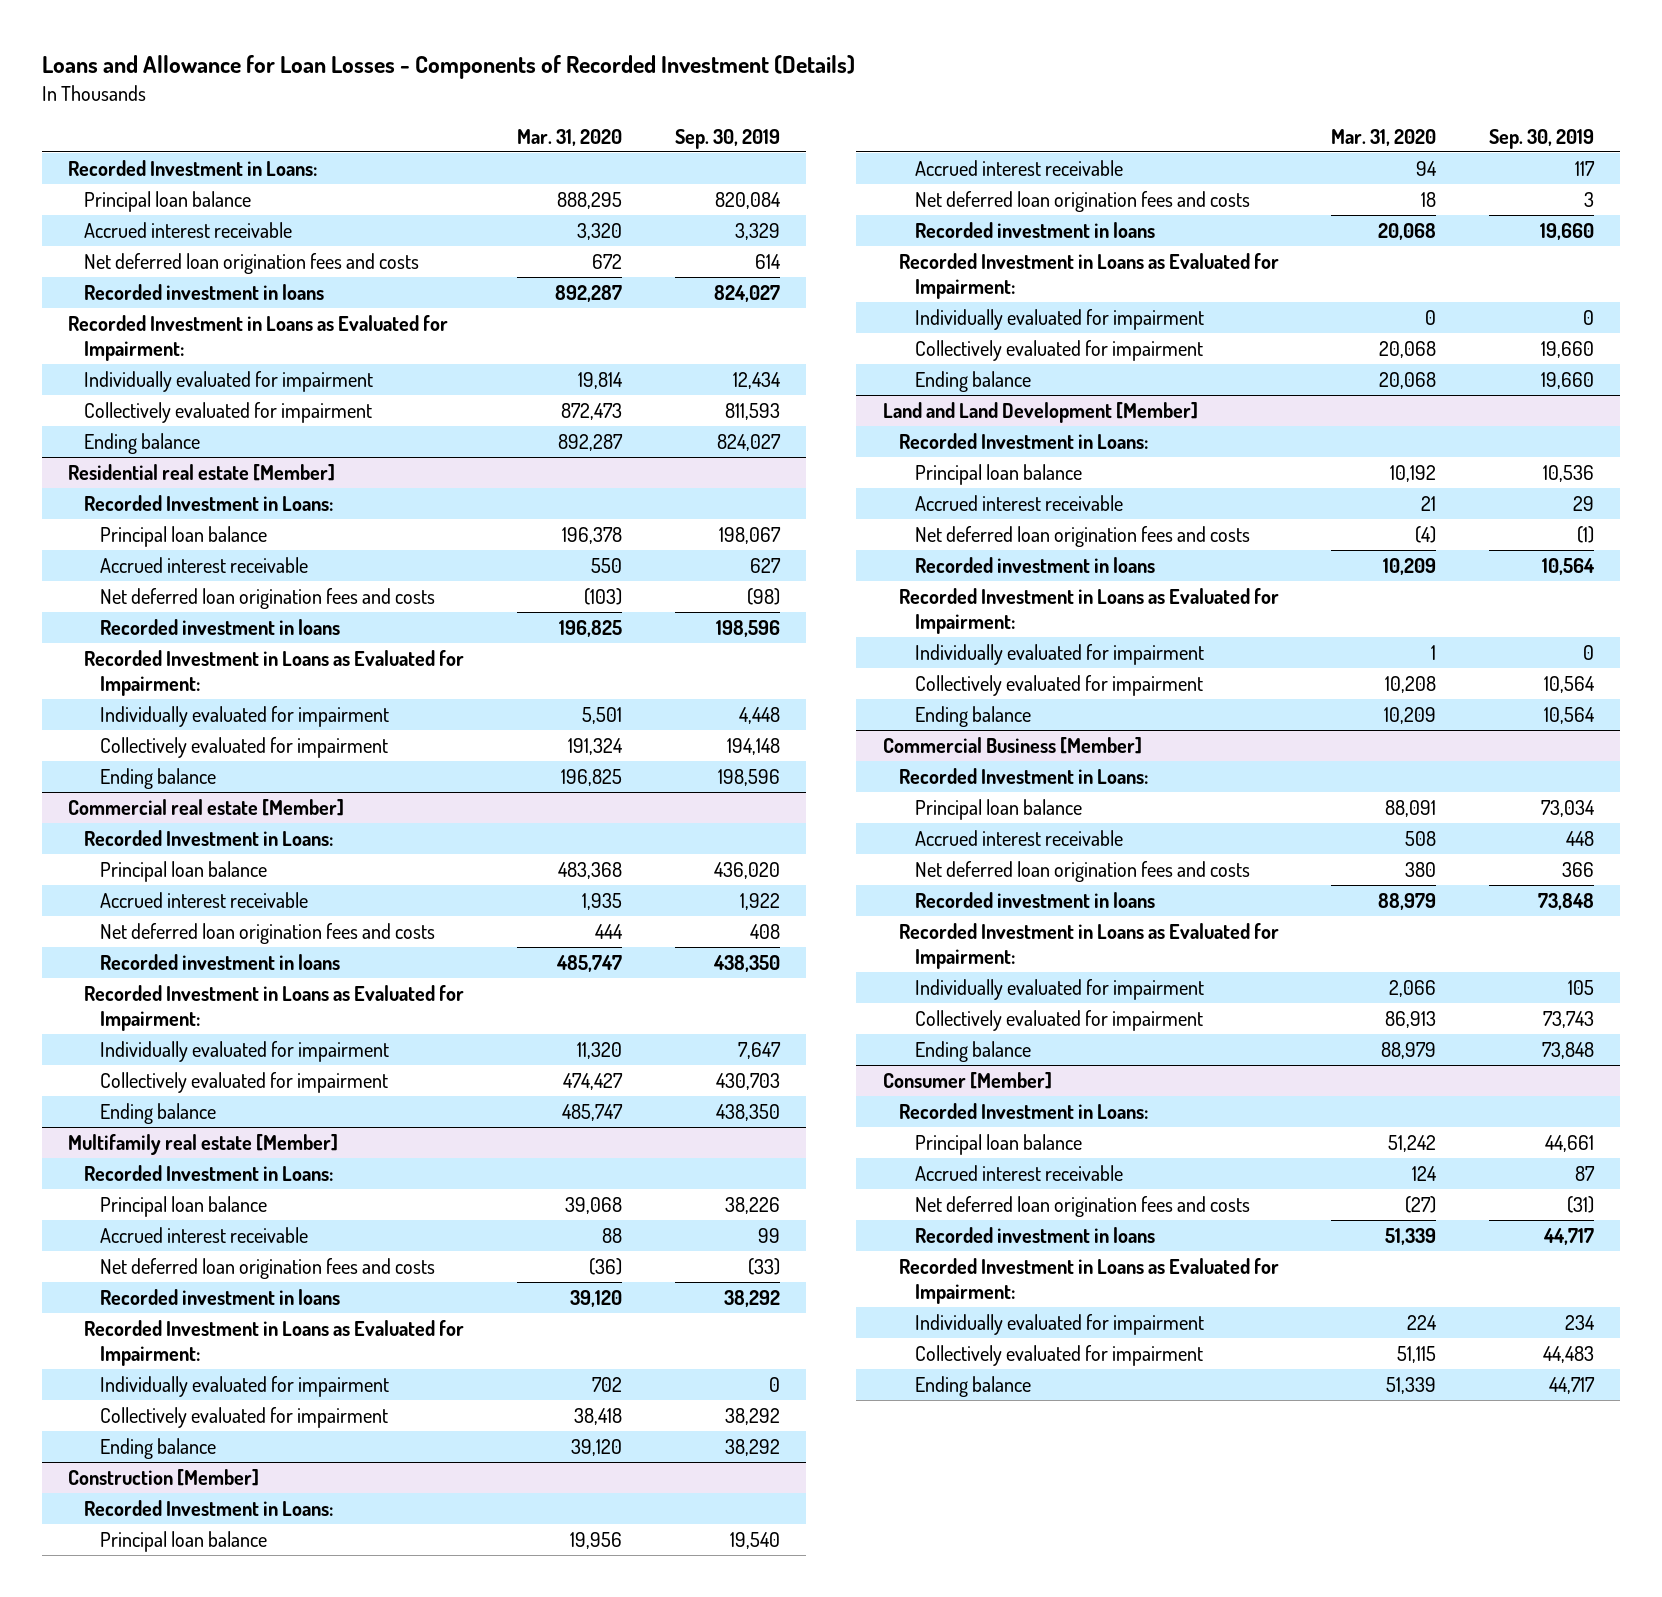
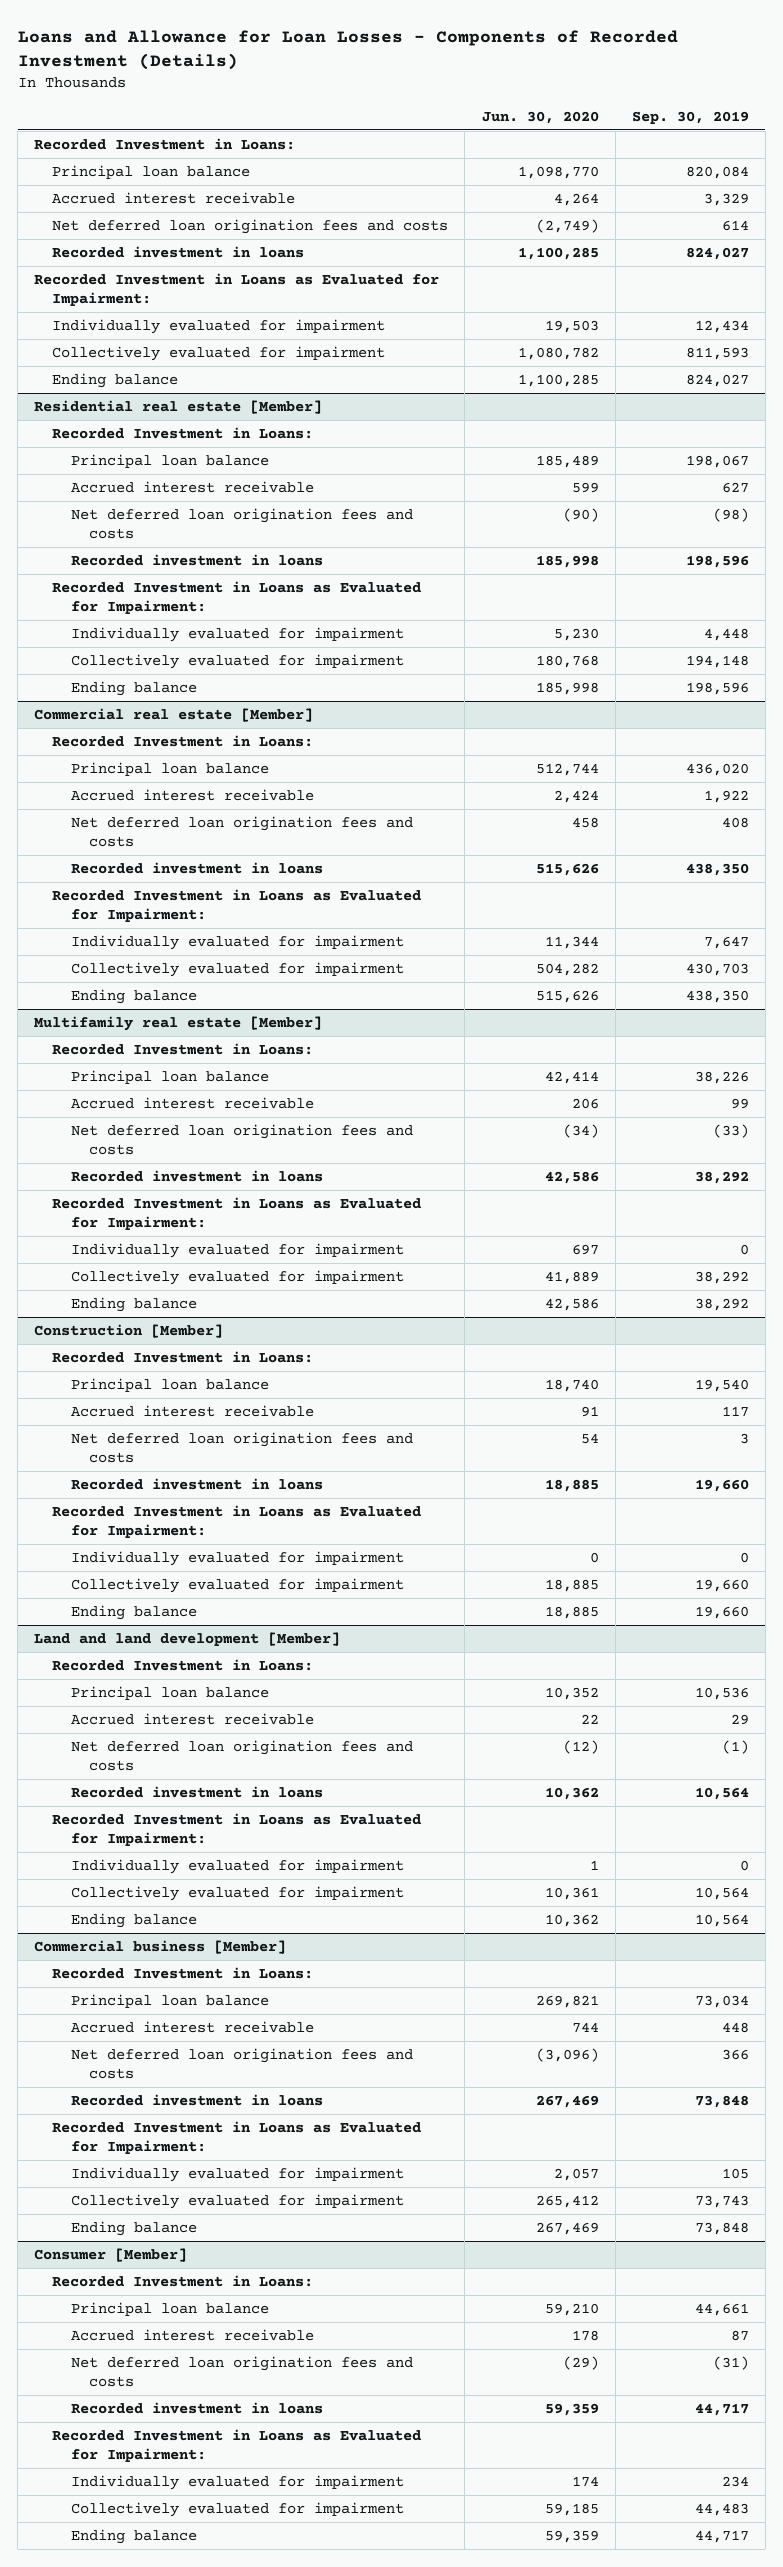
- | Mar. 31, 2020 | Sep. 30, 2019
+ | Jun. 30, 2020 | Sep. 30, 2019
- Land and Land Development [Member]
+ Land and land development [Member]
- Commercial Business [Member]
+ Commercial business [Member]

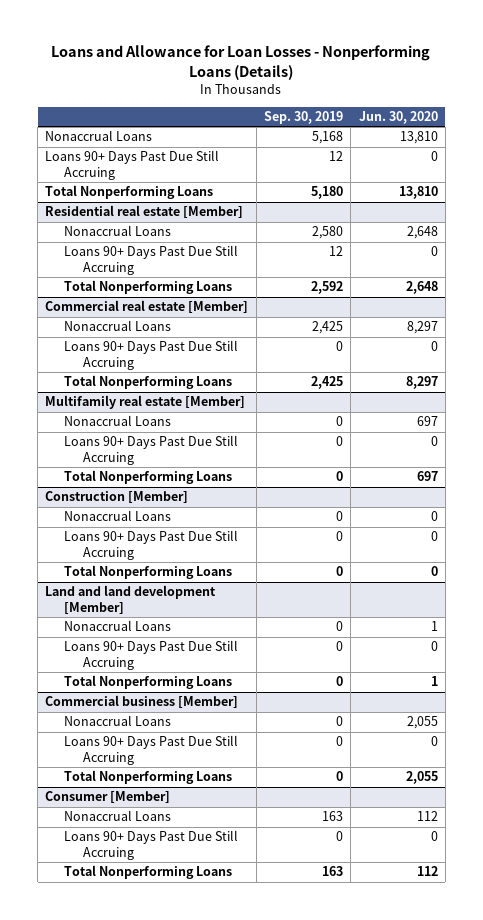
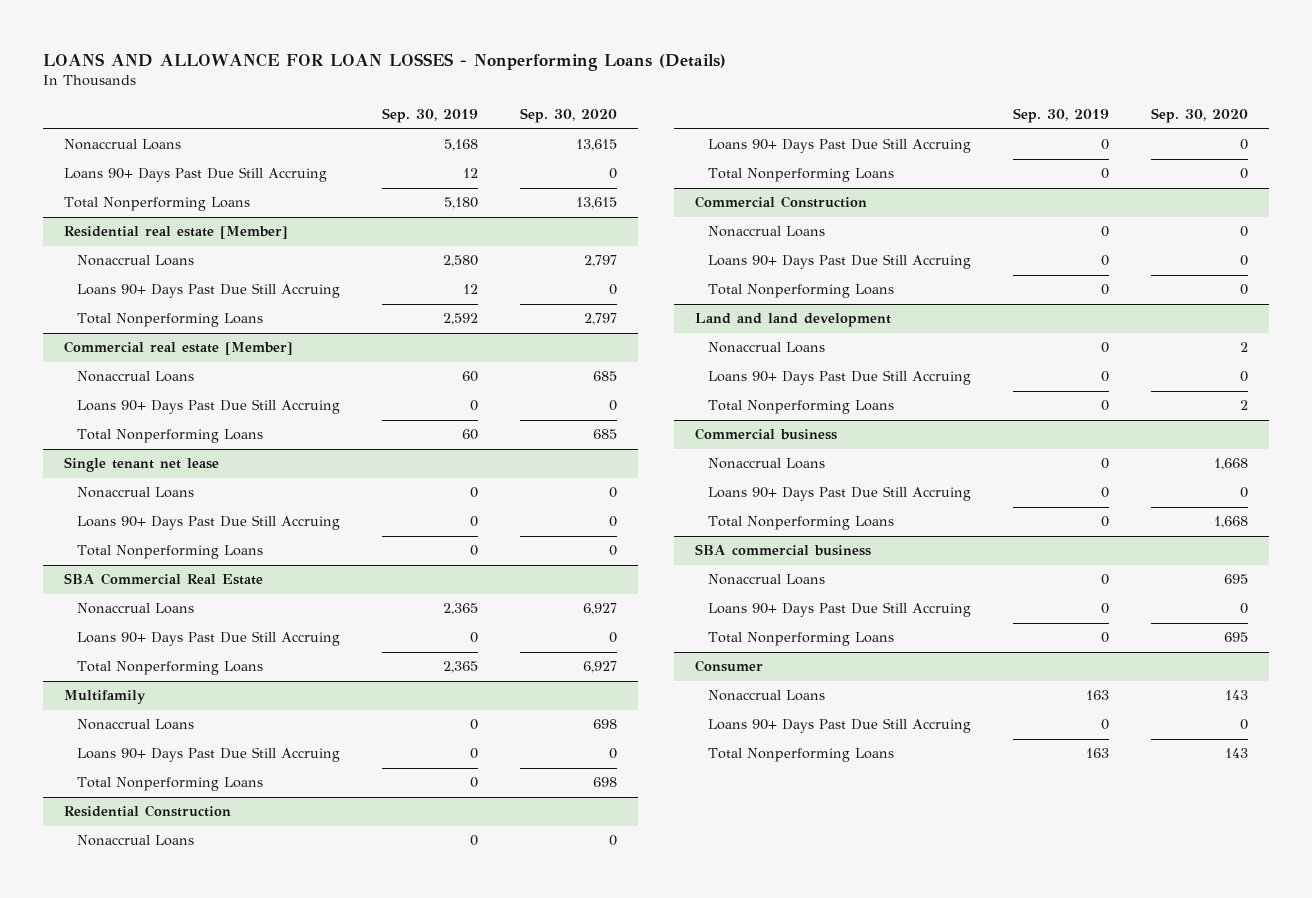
- Loans and Allowance for Loan Losses - Nonperforming Loans (Details)
+ LOANS AND ALLOWANCE FOR LOAN LOSSES - Nonperforming Loans (Details)
- | Sep. 30, 2019 | Jun. 30, 2020
+ | Sep. 30, 2019 | Sep. 30, 2020
@ Commercial real estate [Member]
- Nonaccrual Loans | 2,425 | 8,297
+ Nonaccrual Loans | 60 | 685
- Total Nonperforming Loans | 2,425 | 8,297
- Multifamily real estate [Member]
@ Commercial real estate [Member]
+ Total Nonperforming Loans | 60 | 685
+ Single tenant net lease
- Construction [Member]
+ SBA Commercial Real Estate
+ Nonaccrual Loans | 2,365 | 6,927
+ Loans 90+ Days Past Due Still Accruing | 0 | 0
+ Total Nonperforming Loans | 2,365 | 6,927
+ Multifamily
- Land and land development [Member]
+ Residential Construction
- Commercial business [Member]
+ Commercial Construction
- Consumer [Member]
+ Land and land development
+ Nonaccrual Loans | 0 | 2
+ Loans 90+ Days Past Due Still Accruing | 0 | 0
+ Total Nonperforming Loans | 0 | 2
+ Commercial business
+ Nonaccrual Loans | 0 | 1,668
+ Loans 90+ Days Past Due Still Accruing | 0 | 0
+ Total Nonperforming Loans | 0 | 1,668
+ SBA commercial business
+ Nonaccrual Loans | 0 | 695
+ Loans 90+ Days Past Due Still Accruing | 0 | 0
+ Total Nonperforming Loans | 0 | 695
+ Consumer

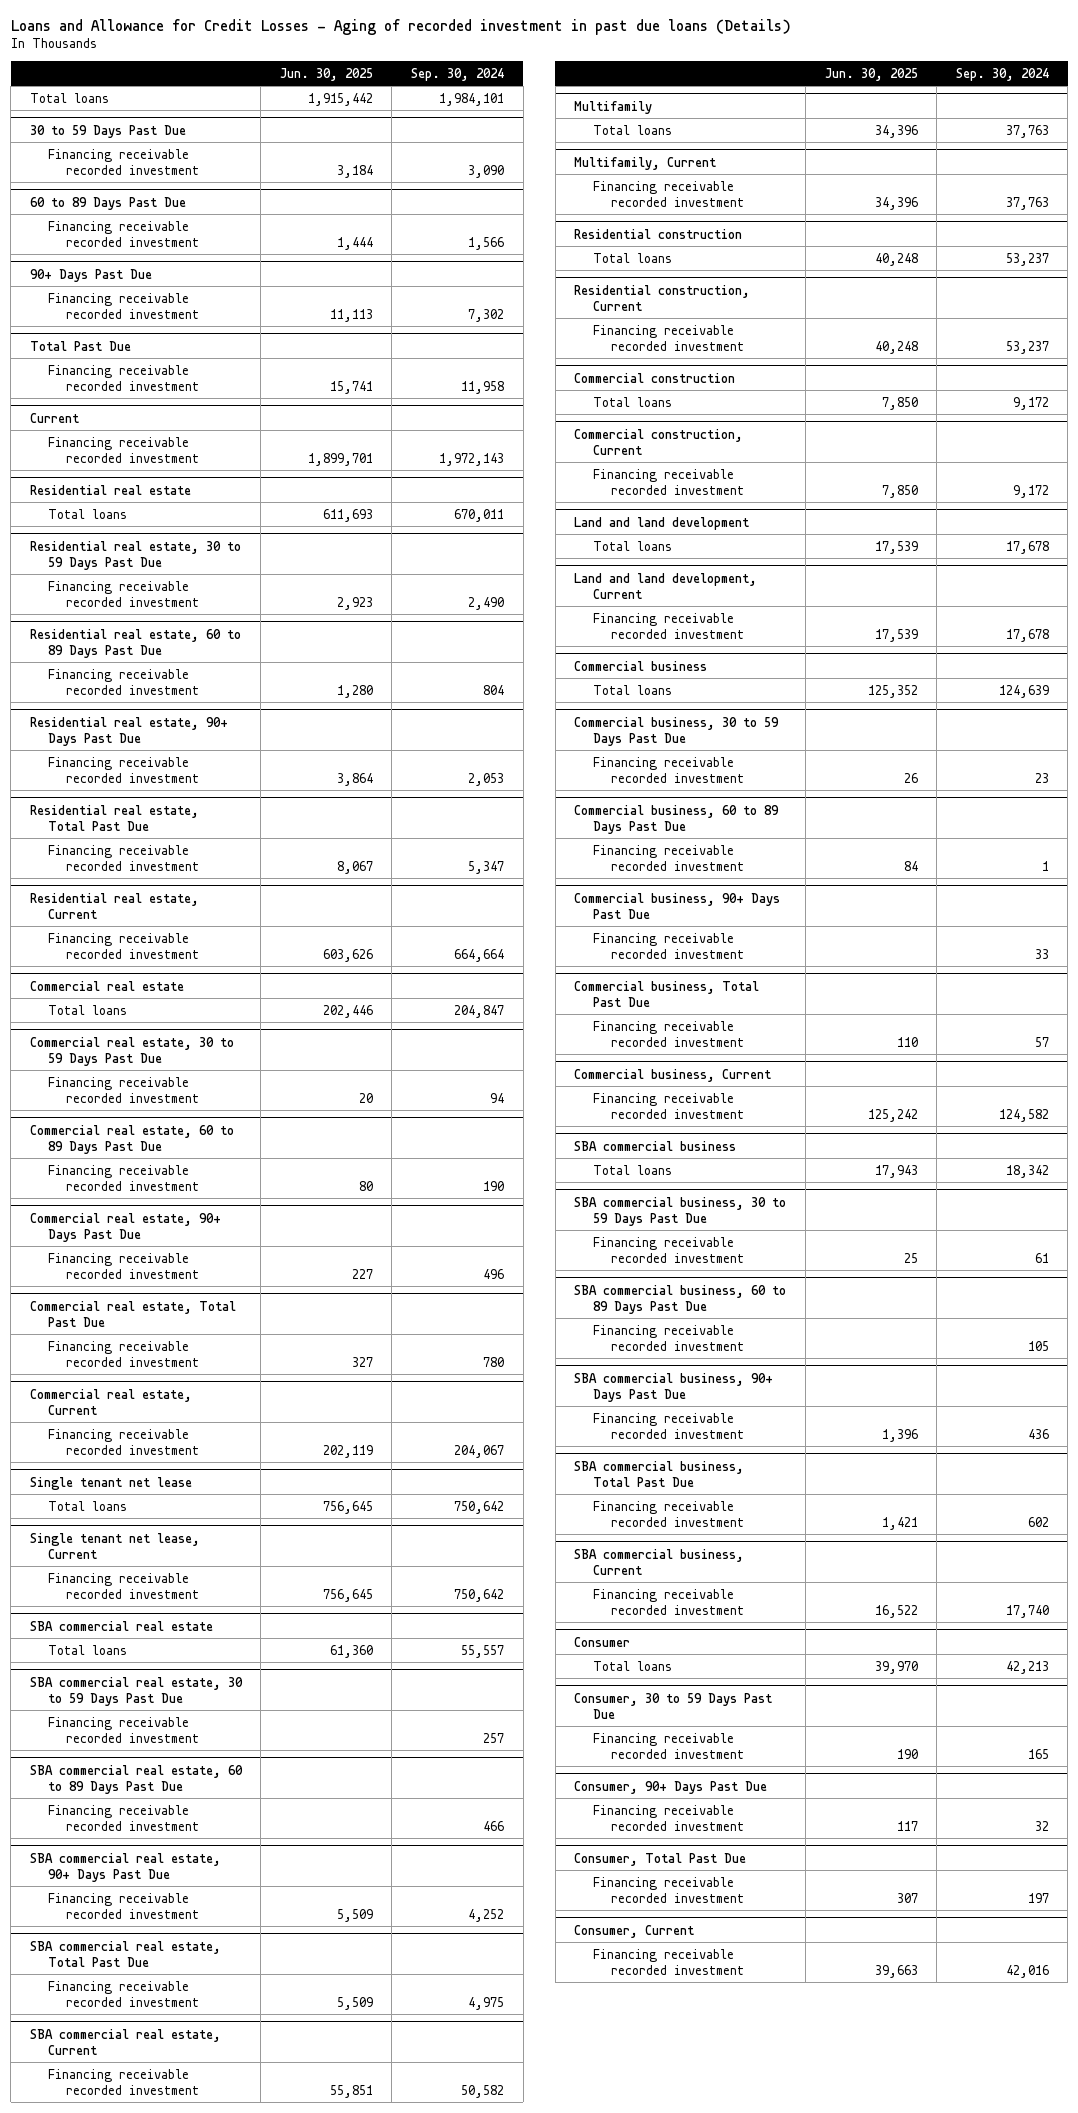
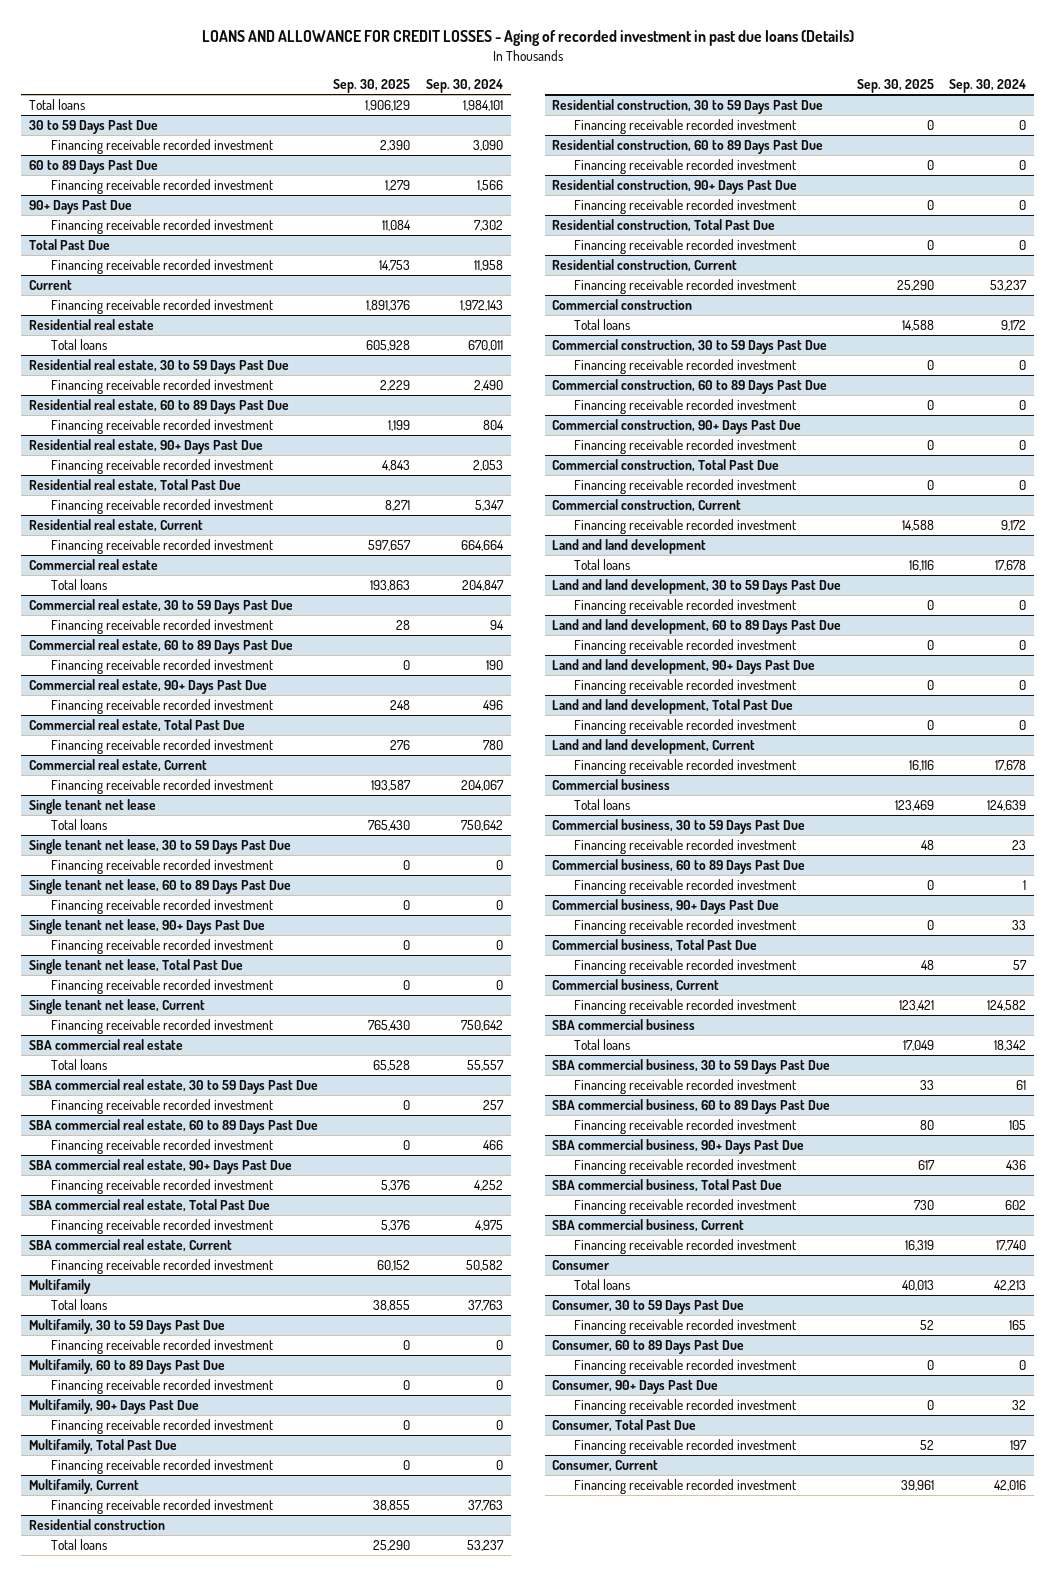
- Loans and Allowance for Credit Losses - Aging of recorded investment in past due loans (Details)
+ LOANS AND ALLOWANCE FOR CREDIT LOSSES - Aging of recorded investment in past due loans (Details)
- | Jun. 30, 2025 | Sep. 30, 2024
+ | Sep. 30, 2025 | Sep. 30, 2024
+ Single tenant net lease, 30 to 59 Days Past Due
+ Financing receivable recorded investment | 0 | 0
+ Single tenant net lease, 60 to 89 Days Past Due
+ Financing receivable recorded investment | 0 | 0
+ Single tenant net lease, 90+ Days Past Due
+ Financing receivable recorded investment | 0 | 0
+ Single tenant net lease, Total Past Due
+ Financing receivable recorded investment | 0 | 0
+ Multifamily, 30 to 59 Days Past Due
+ Financing receivable recorded investment | 0 | 0
+ Multifamily, 60 to 89 Days Past Due
+ Financing receivable recorded investment | 0 | 0
+ Multifamily, 90+ Days Past Due
+ Financing receivable recorded investment | 0 | 0
+ Multifamily, Total Past Due
+ Financing receivable recorded investment | 0 | 0
+ Residential construction, 30 to 59 Days Past Due
+ Financing receivable recorded investment | 0 | 0
+ Residential construction, 60 to 89 Days Past Due
+ Financing receivable recorded investment | 0 | 0
+ Residential construction, 90+ Days Past Due
+ Financing receivable recorded investment | 0 | 0
+ Residential construction, Total Past Due
+ Financing receivable recorded investment | 0 | 0
+ Commercial construction, 30 to 59 Days Past Due
+ Financing receivable recorded investment | 0 | 0
+ Commercial construction, 60 to 89 Days Past Due
+ Financing receivable recorded investment | 0 | 0
+ Commercial construction, 90+ Days Past Due
+ Financing receivable recorded investment | 0 | 0
+ Commercial construction, Total Past Due
+ Financing receivable recorded investment | 0 | 0
+ Land and land development, 30 to 59 Days Past Due
+ Financing receivable recorded investment | 0 | 0
+ Land and land development, 60 to 89 Days Past Due
+ Financing receivable recorded investment | 0 | 0
+ Land and land development, 90+ Days Past Due
+ Financing receivable recorded investment | 0 | 0
+ Land and land development, Total Past Due
+ Financing receivable recorded investment | 0 | 0
+ Consumer, 60 to 89 Days Past Due
+ Financing receivable recorded investment | 0 | 0

